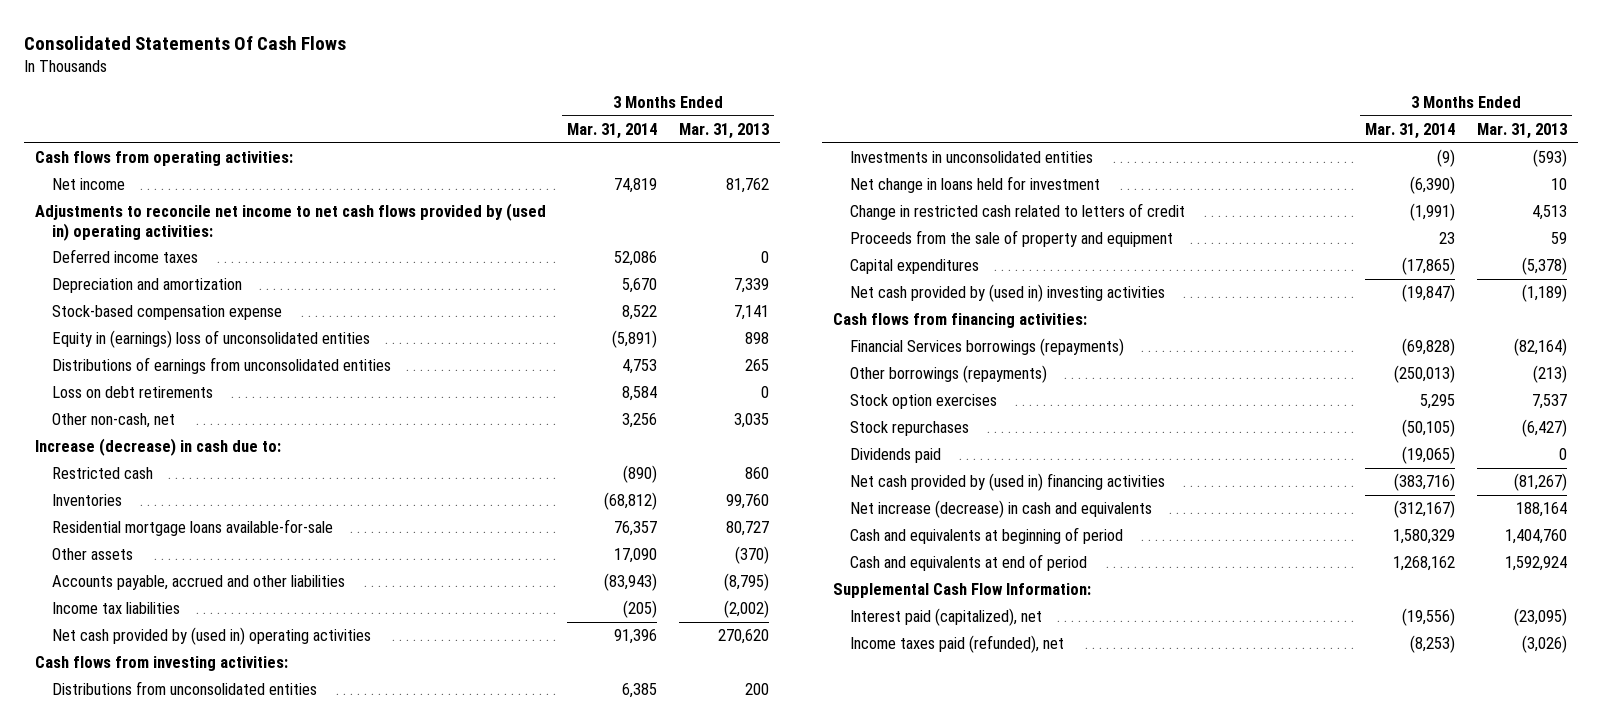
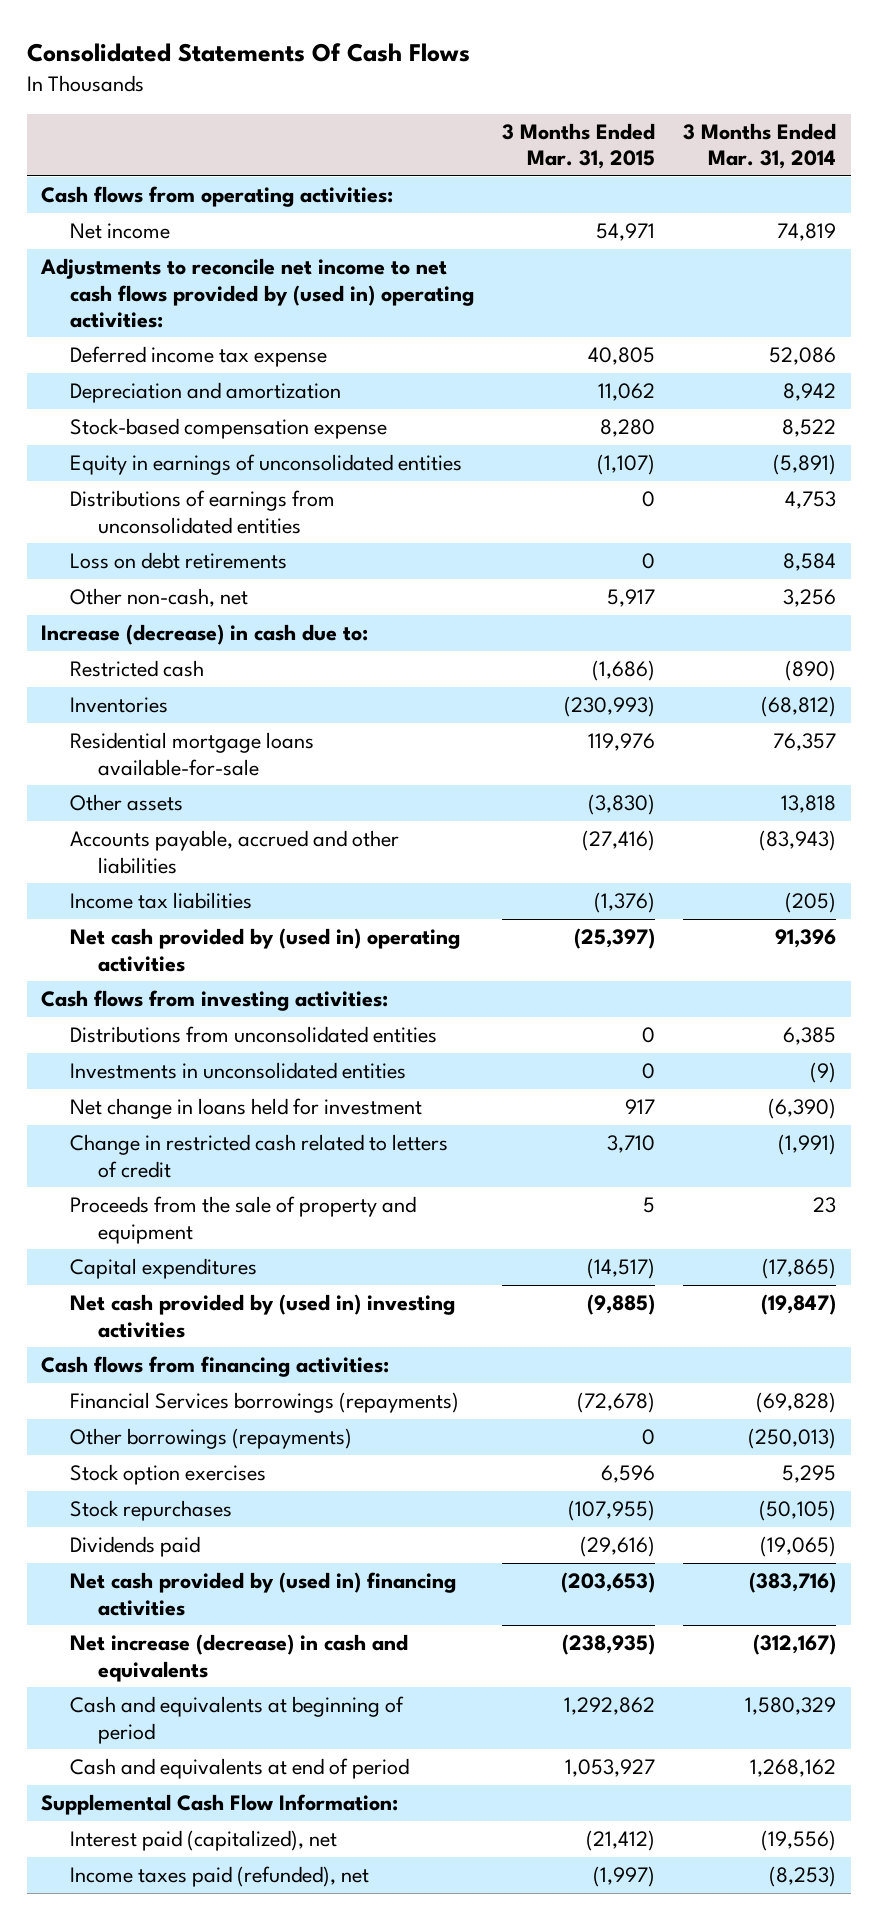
- | 3 Months Ended Mar. 31, 2014 | 3 Months Ended Mar. 31, 2013
+ | 3 Months Ended Mar. 31, 2015 | 3 Months Ended Mar. 31, 2014
- Deferred income taxes | 52,086 | 0
- Depreciation and amortization | 5,670 | 7,339
+ Deferred income tax expense | 40,805 | 52,086
+ Depreciation and amortization | 11,062 | 8,942
- Equity in (earnings) loss of unconsolidated entities | (5,891) | 898
+ Equity in earnings of unconsolidated entities | (1,107) | (5,891)
- Other assets | 17,090 | (370)
+ Other assets | (3,830) | 13,818

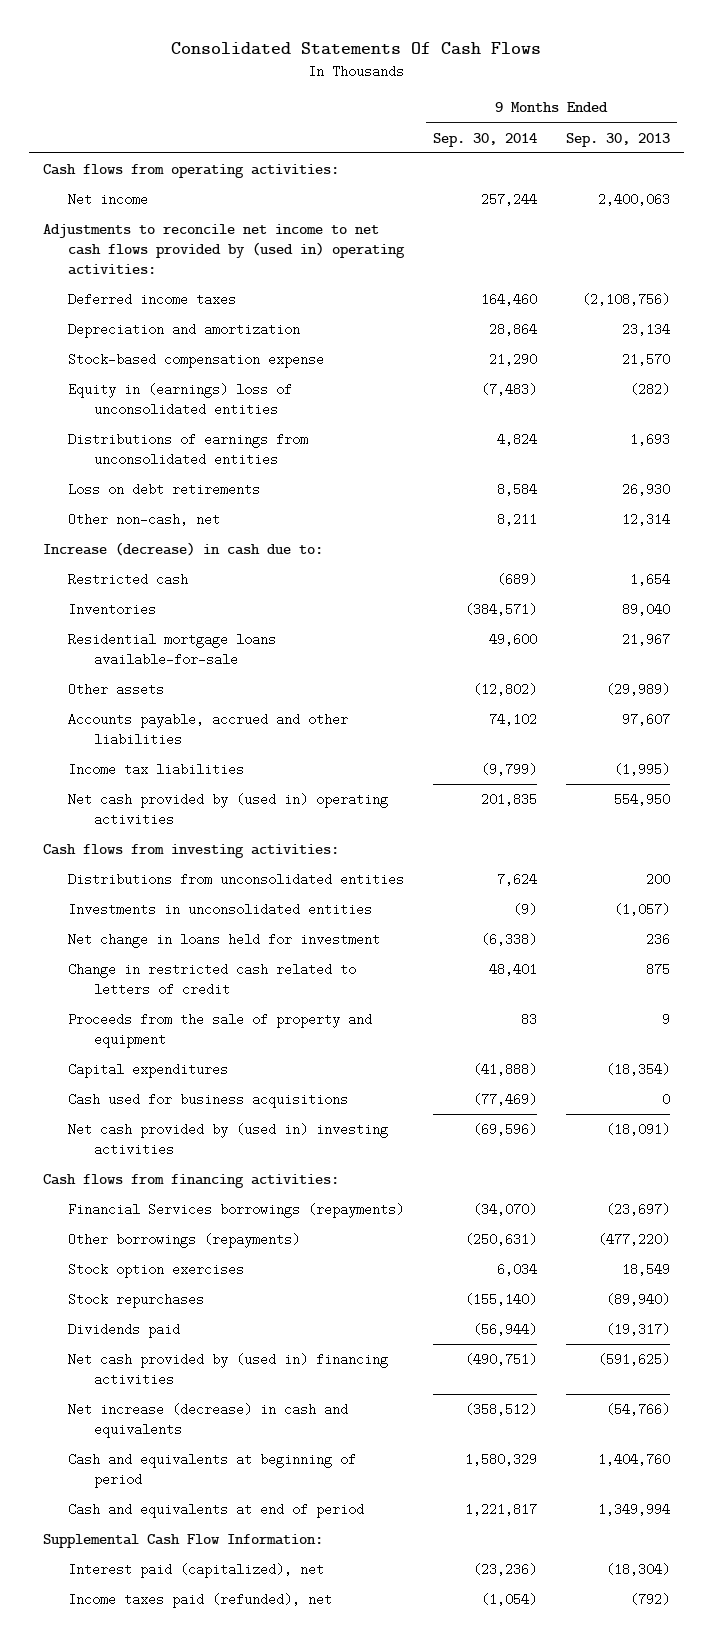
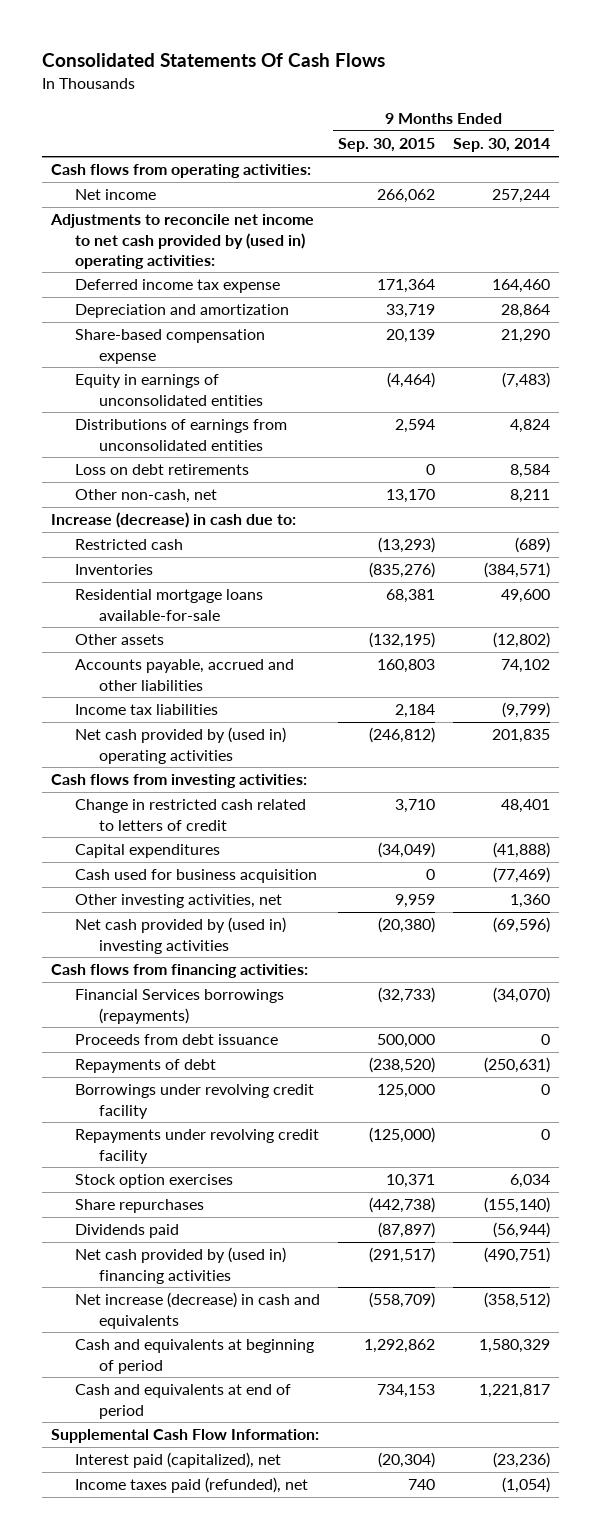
- | 9 Months Ended Sep. 30, 2014 | 9 Months Ended Sep. 30, 2013
+ | 9 Months Ended Sep. 30, 2015 | 9 Months Ended Sep. 30, 2014
- Adjustments to reconcile net income to net cash flows provided by (used in) operating activities:
- Deferred income taxes | 164,460 | (2,108,756)
+ Adjustments to reconcile net income to net cash provided by (used in) operating activities:
+ Deferred income tax expense | 171,364 | 164,460
- Stock-based compensation expense | 21,290 | 21,570
- Equity in (earnings) loss of unconsolidated entities | (7,483) | (282)
+ Share-based compensation expense | 20,139 | 21,290
+ Equity in earnings of unconsolidated entities | (4,464) | (7,483)
- Distributions from unconsolidated entities | 7,624 | 200
- Investments in unconsolidated entities | (9) | (1,057)
- Net change in loans held for investment | (6,338) | 236
- Proceeds from the sale of property and equipment | 83 | 9
- Cash used for business acquisitions | (77,469) | 0
+ Cash used for business acquisition | 0 | (77,469)
+ Other investing activities, net | 9,959 | 1,360
- Other borrowings (repayments) | (250,631) | (477,220)
+ Proceeds from debt issuance | 500,000 | 0
+ Repayments of debt | (238,520) | (250,631)
+ Borrowings under revolving credit facility | 125,000 | 0
+ Repayments under revolving credit facility | (125,000) | 0
- Stock repurchases | (155,140) | (89,940)
+ Share repurchases | (442,738) | (155,140)

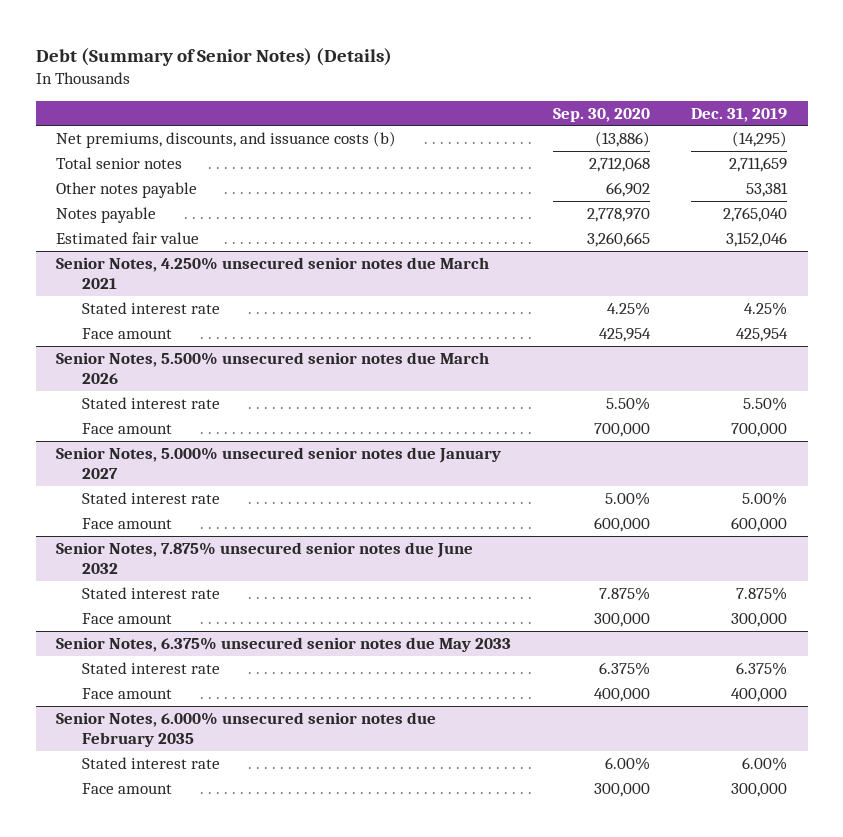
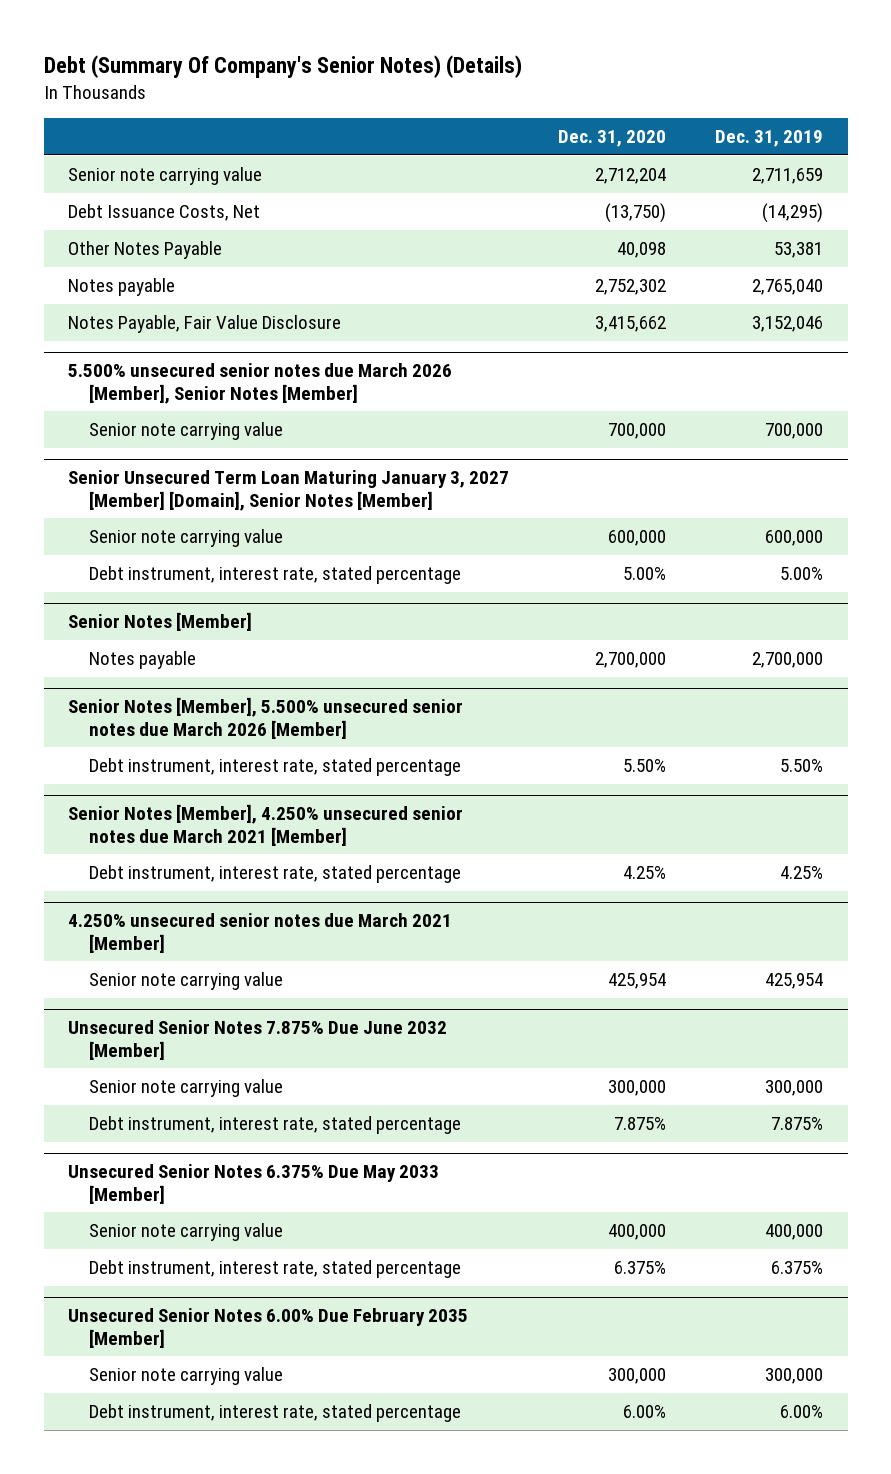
- Debt (Summary of Senior Notes) (Details)
+ Debt (Summary Of Company's Senior Notes) (Details)
- | Sep. 30, 2020 | Dec. 31, 2019
+ | Dec. 31, 2020 | Dec. 31, 2019
- Net premiums, discounts, and issuance costs (b) | (13,886) | (14,295)
- Total senior notes | 2,712,068 | 2,711,659
- Other notes payable | 66,902 | 53,381
+ Senior note carrying value | 2,712,204 | 2,711,659
+ Debt Issuance Costs, Net | (13,750) | (14,295)
+ Other Notes Payable | 40,098 | 53,381
- Estimated fair value | 3,260,665 | 3,152,046
- Senior Notes, 4.250% unsecured senior notes due March 2021
- Stated interest rate | 4.25% | 4.25%
- Face amount | 425,954 | 425,954
- Senior Notes, 5.500% unsecured senior notes due March 2026
- Stated interest rate | 5.50% | 5.50%
- Face amount | 700,000 | 700,000
- Senior Notes, 5.000% unsecured senior notes due January 2027
- Stated interest rate | 5.00% | 5.00%
- Face amount | 600,000 | 600,000
- Senior Notes, 7.875% unsecured senior notes due June 2032
- Stated interest rate | 7.875% | 7.875%
- Face amount | 300,000 | 300,000
- Senior Notes, 6.375% unsecured senior notes due May 2033
- Stated interest rate | 6.375% | 6.375%
- Face amount | 400,000 | 400,000
- Senior Notes, 6.000% unsecured senior notes due February 2035
- Stated interest rate | 6.00% | 6.00%
- Face amount | 300,000 | 300,000
+ Notes Payable, Fair Value Disclosure | 3,415,662 | 3,152,046
+ 5.500% unsecured senior notes due March 2026 [Member], Senior Notes [Member]
+ Senior note carrying value | 700,000 | 700,000
+ Senior Unsecured Term Loan Maturing January 3, 2027 [Member] [Domain], Senior Notes [Member]
+ Senior note carrying value | 600,000 | 600,000
+ Debt instrument, interest rate, stated percentage | 5.00% | 5.00%
+ Senior Notes [Member]
+ Notes payable | 2,700,000 | 2,700,000
+ Senior Notes [Member], 5.500% unsecured senior notes due March 2026 [Member]
+ Debt instrument, interest rate, stated percentage | 5.50% | 5.50%
+ Senior Notes [Member], 4.250% unsecured senior notes due March 2021 [Member]
+ Debt instrument, interest rate, stated percentage | 4.25% | 4.25%
+ 4.250% unsecured senior notes due March 2021 [Member]
+ Senior note carrying value | 425,954 | 425,954
+ Unsecured Senior Notes 7.875% Due June 2032 [Member]
+ Senior note carrying value | 300,000 | 300,000
+ Debt instrument, interest rate, stated percentage | 7.875% | 7.875%
+ Unsecured Senior Notes 6.375% Due May 2033 [Member]
+ Senior note carrying value | 400,000 | 400,000
+ Debt instrument, interest rate, stated percentage | 6.375% | 6.375%
+ Unsecured Senior Notes 6.00% Due February 2035 [Member]
+ Senior note carrying value | 300,000 | 300,000
+ Debt instrument, interest rate, stated percentage | 6.00% | 6.00%

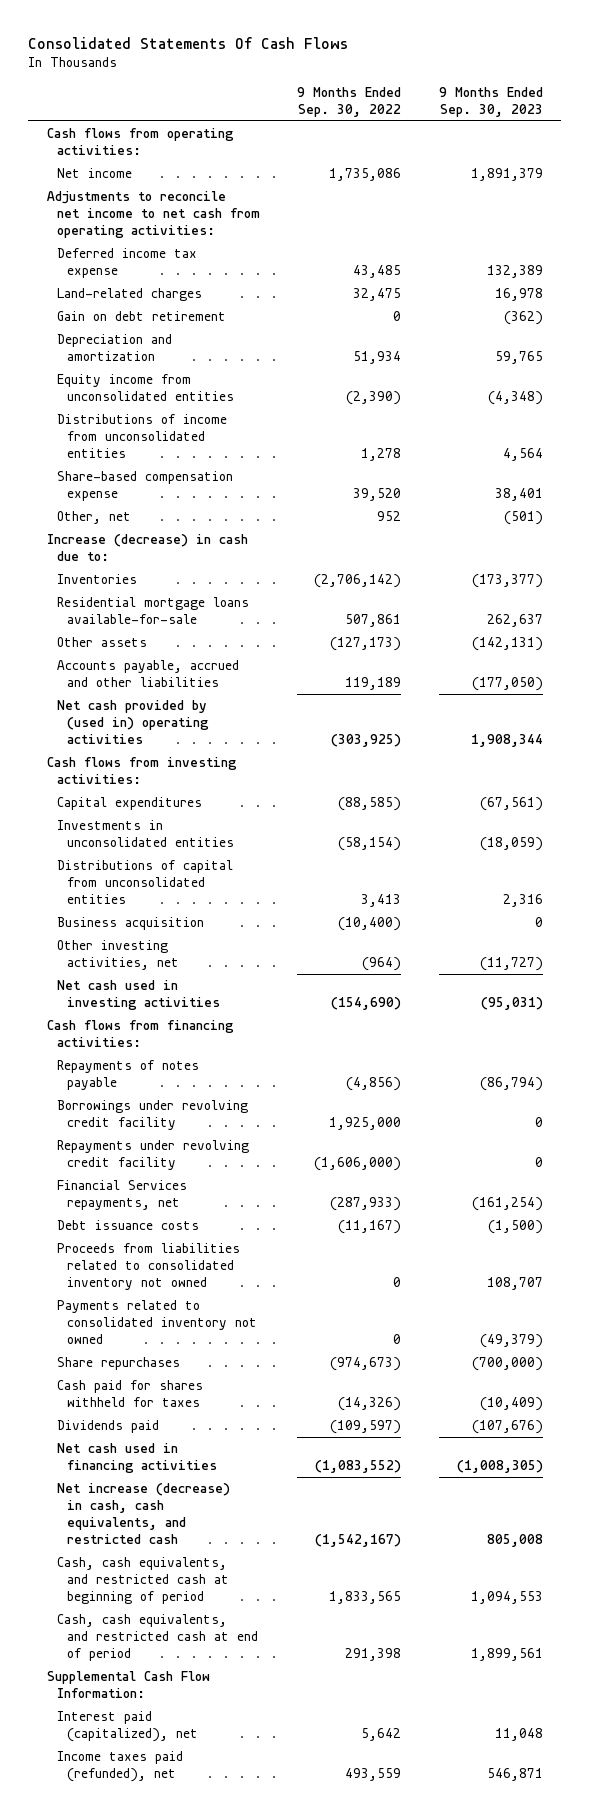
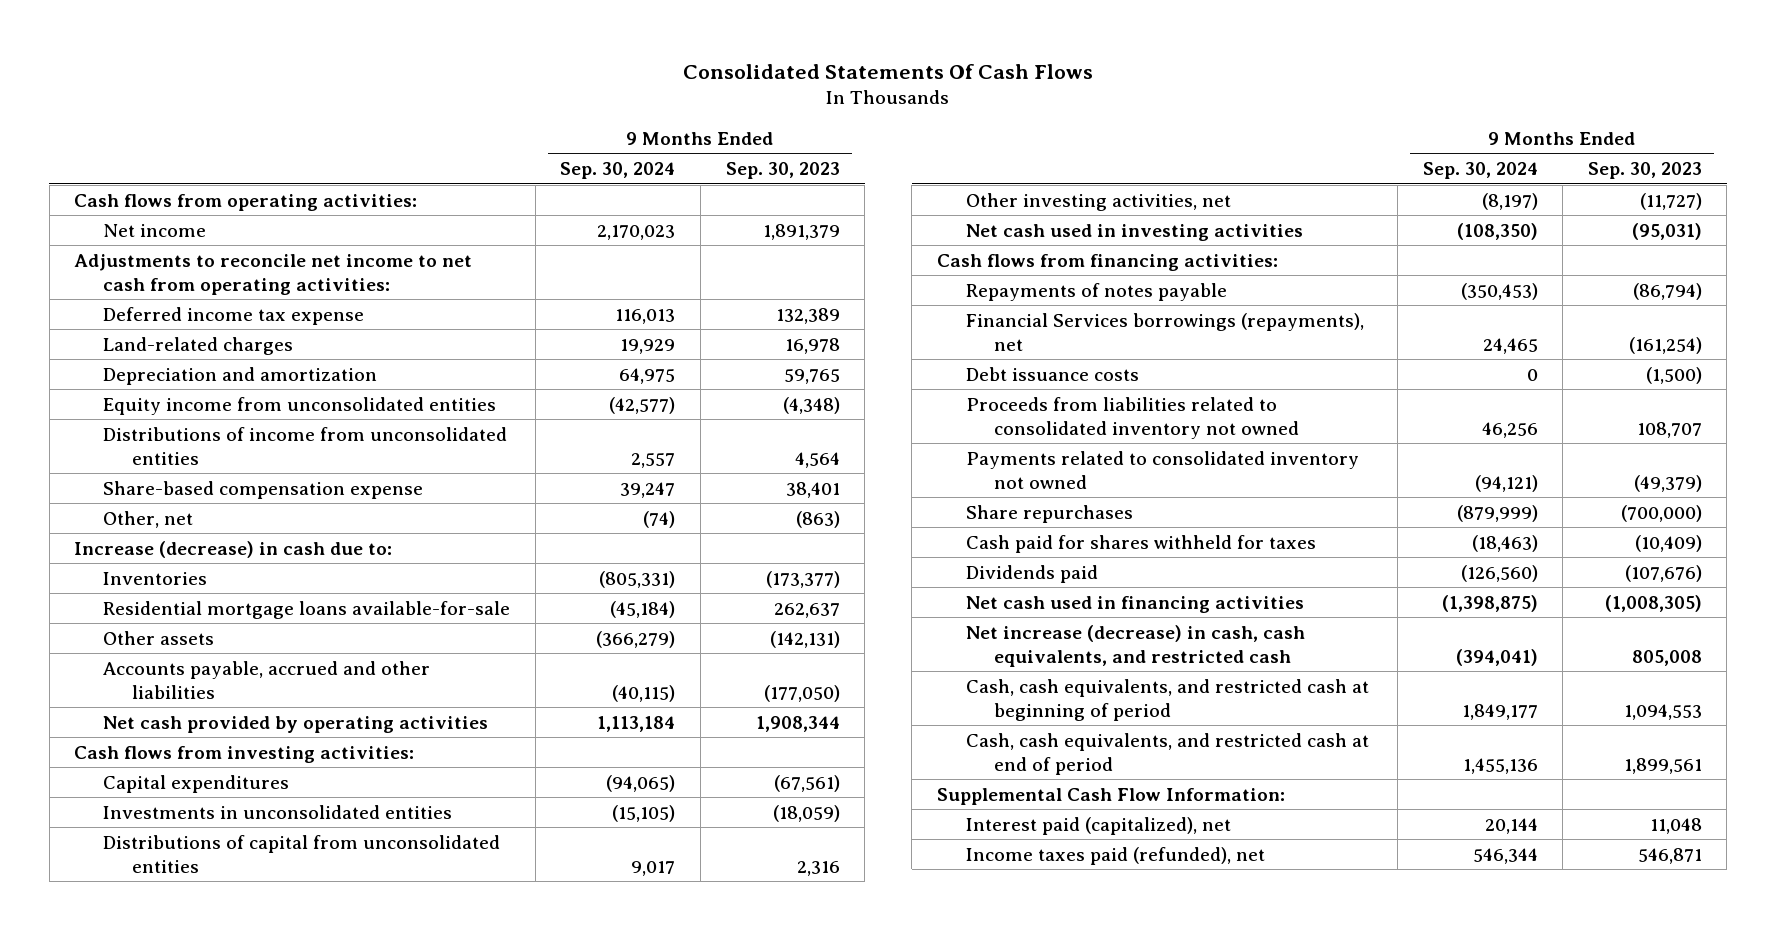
- | 9 Months Ended Sep. 30, 2022 | 9 Months Ended Sep. 30, 2023
+ | 9 Months Ended Sep. 30, 2024 | 9 Months Ended Sep. 30, 2023
- Gain on debt retirement | 0 | (362)
- Other, net | 952 | (501)
+ Other, net | (74) | (863)
- Net cash provided by (used in) operating activities | (303,925) | 1,908,344
+ Net cash provided by operating activities | 1,113,184 | 1,908,344
- Business acquisition | (10,400) | 0
- Borrowings under revolving credit facility | 1,925,000 | 0
- Repayments under revolving credit facility | (1,606,000) | 0
- Financial Services repayments, net | (287,933) | (161,254)
+ Financial Services borrowings (repayments), net | 24,465 | (161,254)

